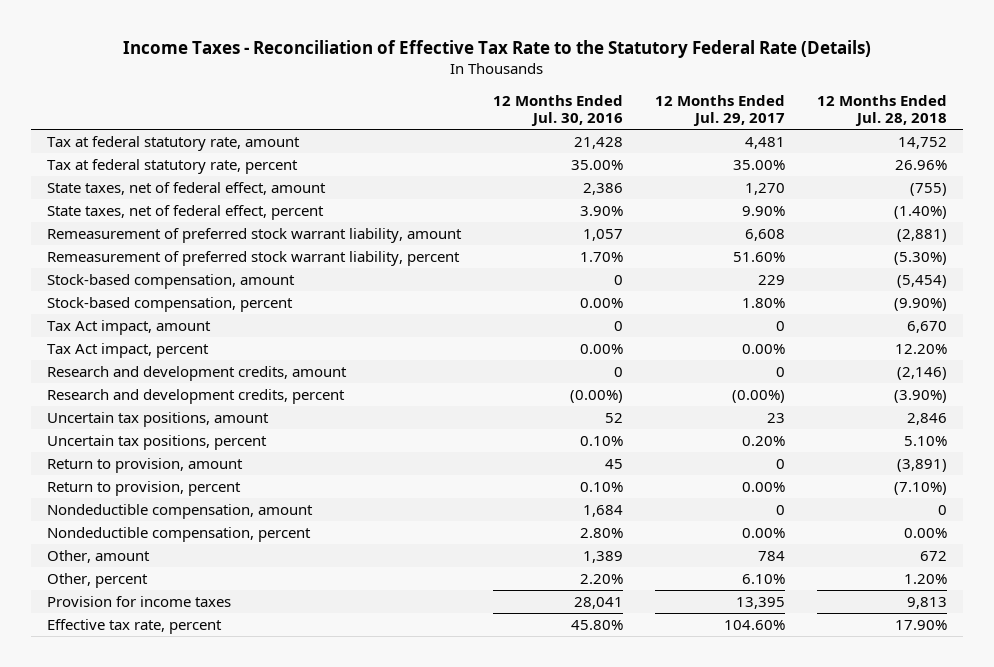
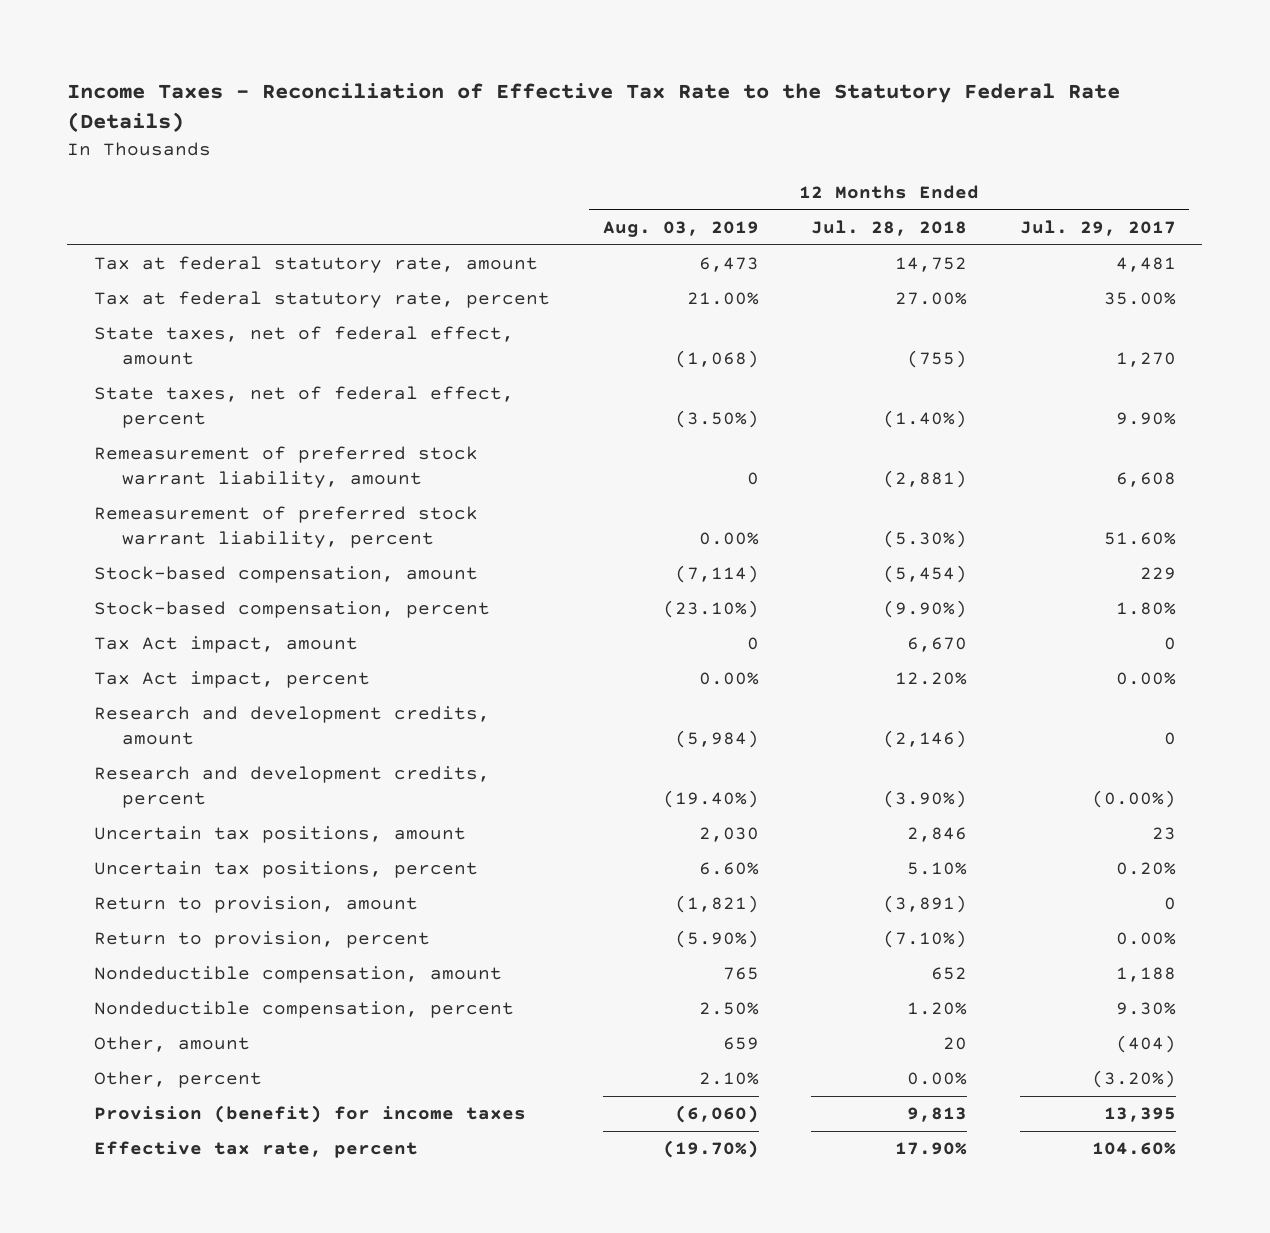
- | 12 Months Ended Jul. 30, 2016 | 12 Months Ended Jul. 29, 2017 | 12 Months Ended Jul. 28, 2018
+ | 12 Months Ended Aug. 03, 2019 | 12 Months Ended Jul. 28, 2018 | 12 Months Ended Jul. 29, 2017
- Tax at federal statutory rate, percent | 35.00% | 35.00% | 26.96%
+ Tax at federal statutory rate, percent | 21.00% | 27.00% | 35.00%
- Nondeductible compensation, amount | 1,684 | 0 | 0
- Nondeductible compensation, percent | 2.80% | 0.00% | 0.00%
- Other, amount | 1,389 | 784 | 672
- Other, percent | 2.20% | 6.10% | 1.20%
- Provision for income taxes | 28,041 | 13,395 | 9,813
+ Nondeductible compensation, amount | 765 | 652 | 1,188
+ Nondeductible compensation, percent | 2.50% | 1.20% | 9.30%
+ Other, amount | 659 | 20 | (404)
+ Other, percent | 2.10% | 0.00% | (3.20%)
+ Provision (benefit) for income taxes | (6,060) | 9,813 | 13,395

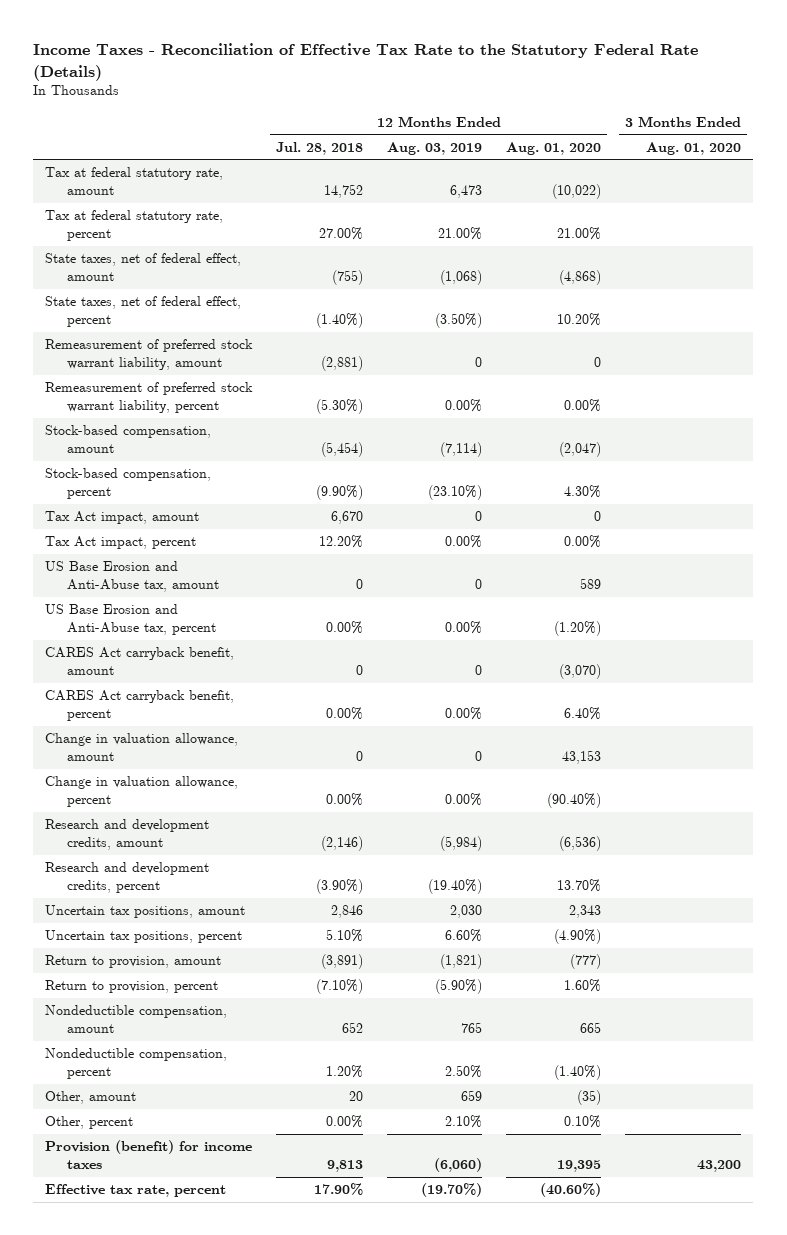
- | 12 Months Ended Aug. 03, 2019 | 12 Months Ended Jul. 28, 2018 | 12 Months Ended Jul. 29, 2017
+ | 12 Months Ended Jul. 28, 2018 | 12 Months Ended Aug. 03, 2019 | 12 Months Ended Aug. 01, 2020 | 3 Months Ended Aug. 01, 2020
+ US Base Erosion and Anti-Abuse tax, amount | 0 | 0 | 589 |
+ US Base Erosion and Anti-Abuse tax, percent | 0.00% | 0.00% | (1.20%) |
+ CARES Act carryback benefit, amount | 0 | 0 | (3,070) |
+ CARES Act carryback benefit, percent | 0.00% | 0.00% | 6.40% |
+ Change in valuation allowance, amount | 0 | 0 | 43,153 |
+ Change in valuation allowance, percent | 0.00% | 0.00% | (90.40%) |

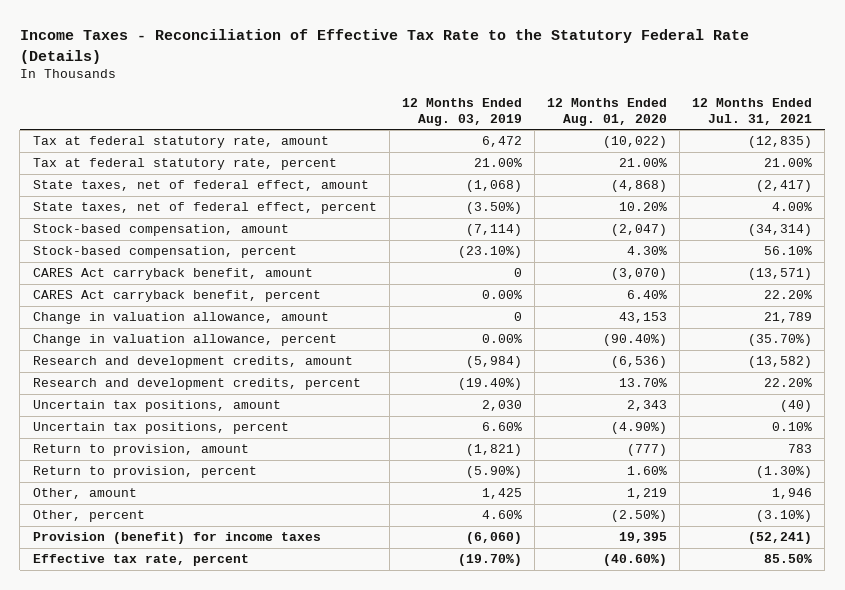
- | 12 Months Ended Jul. 28, 2018 | 12 Months Ended Aug. 03, 2019 | 12 Months Ended Aug. 01, 2020 | 3 Months Ended Aug. 01, 2020
+ | 12 Months Ended Aug. 03, 2019 | 12 Months Ended Aug. 01, 2020 | 12 Months Ended Jul. 31, 2021
- Tax at federal statutory rate, amount | 14,752 | 6,473 | (10,022) |
+ Tax at federal statutory rate, amount | 6,472 | (10,022) | (12,835)
- Remeasurement of preferred stock warrant liability, amount | (2,881) | 0 | 0 |
- Remeasurement of preferred stock warrant liability, percent | (5.30%) | 0.00% | 0.00% |
- Tax Act impact, amount | 6,670 | 0 | 0 |
- Tax Act impact, percent | 12.20% | 0.00% | 0.00% |
- US Base Erosion and Anti-Abuse tax, amount | 0 | 0 | 589 |
- US Base Erosion and Anti-Abuse tax, percent | 0.00% | 0.00% | (1.20%) |
- Nondeductible compensation, amount | 652 | 765 | 665 |
- Nondeductible compensation, percent | 1.20% | 2.50% | (1.40%) |
- Other, amount | 20 | 659 | (35) |
- Other, percent | 0.00% | 2.10% | 0.10% |
+ Other, amount | 1,425 | 1,219 | 1,946
+ Other, percent | 4.60% | (2.50%) | (3.10%)

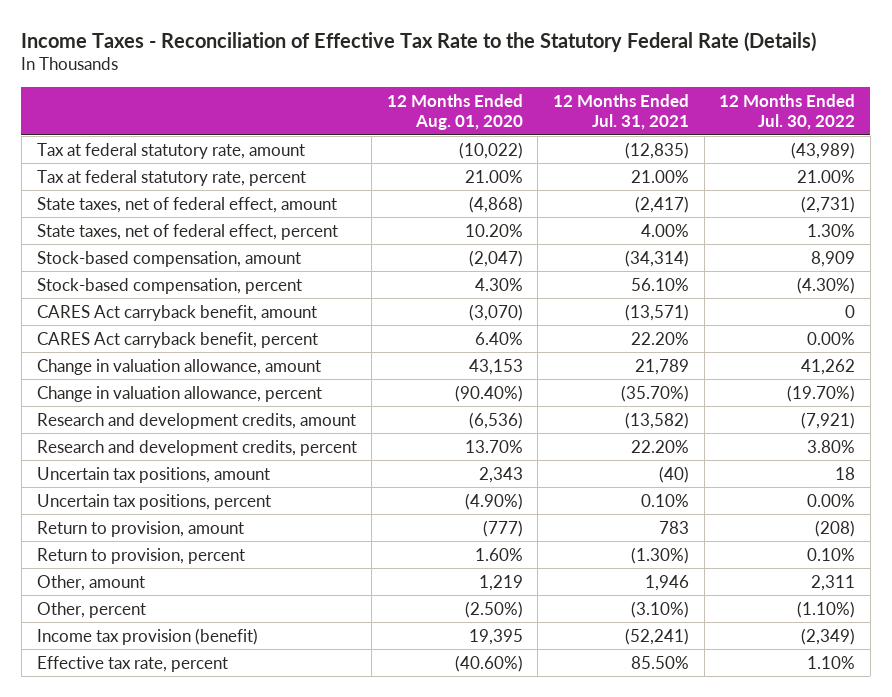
- | 12 Months Ended Aug. 03, 2019 | 12 Months Ended Aug. 01, 2020 | 12 Months Ended Jul. 31, 2021
+ | 12 Months Ended Aug. 01, 2020 | 12 Months Ended Jul. 31, 2021 | 12 Months Ended Jul. 30, 2022
- Provision (benefit) for income taxes | (6,060) | 19,395 | (52,241)
+ Income tax provision (benefit) | 19,395 | (52,241) | (2,349)

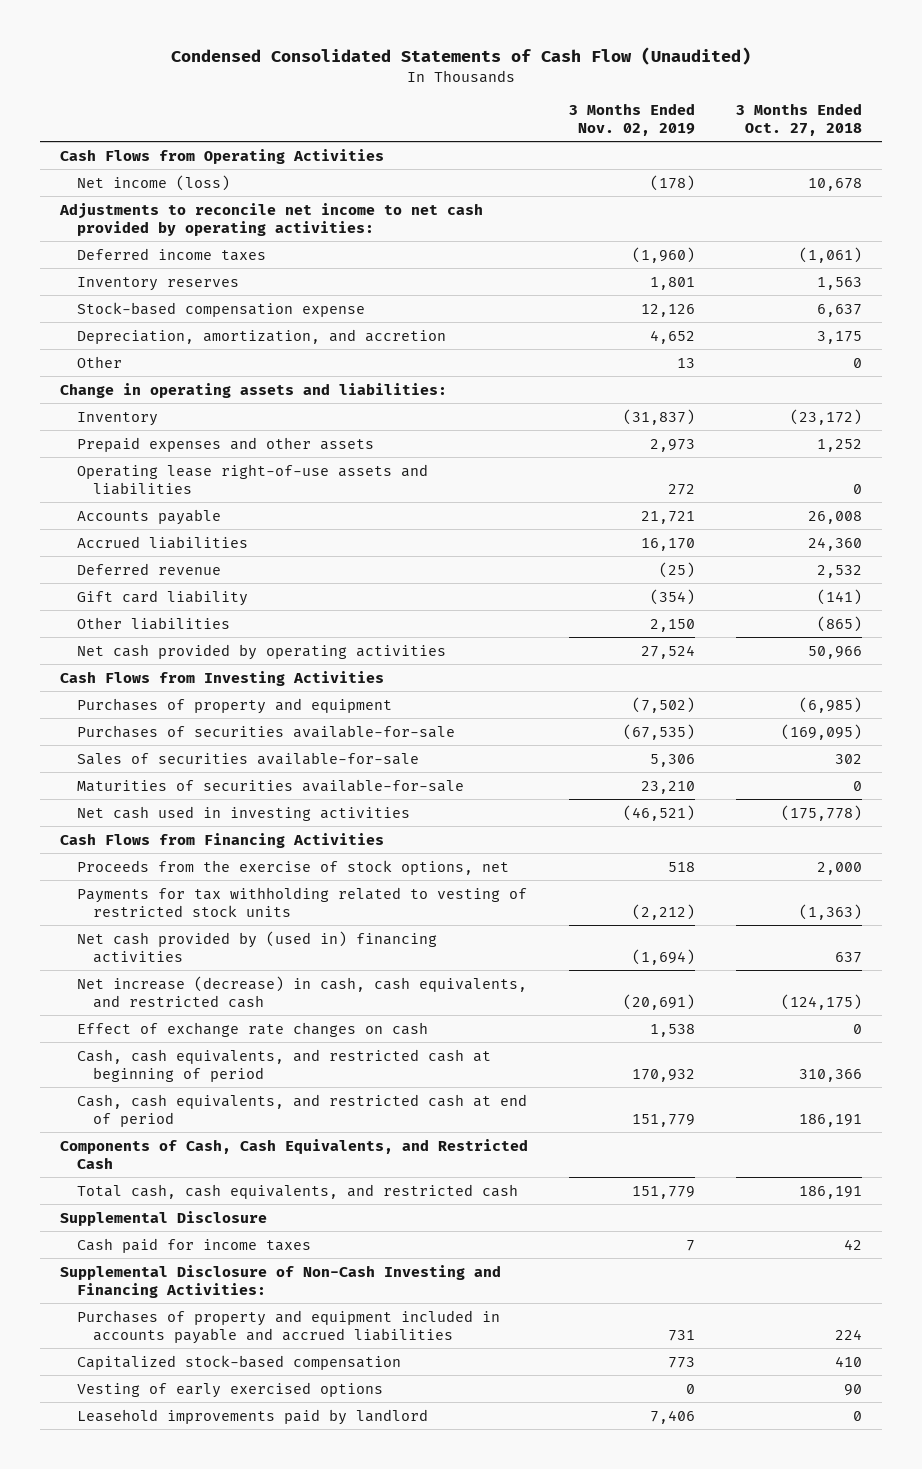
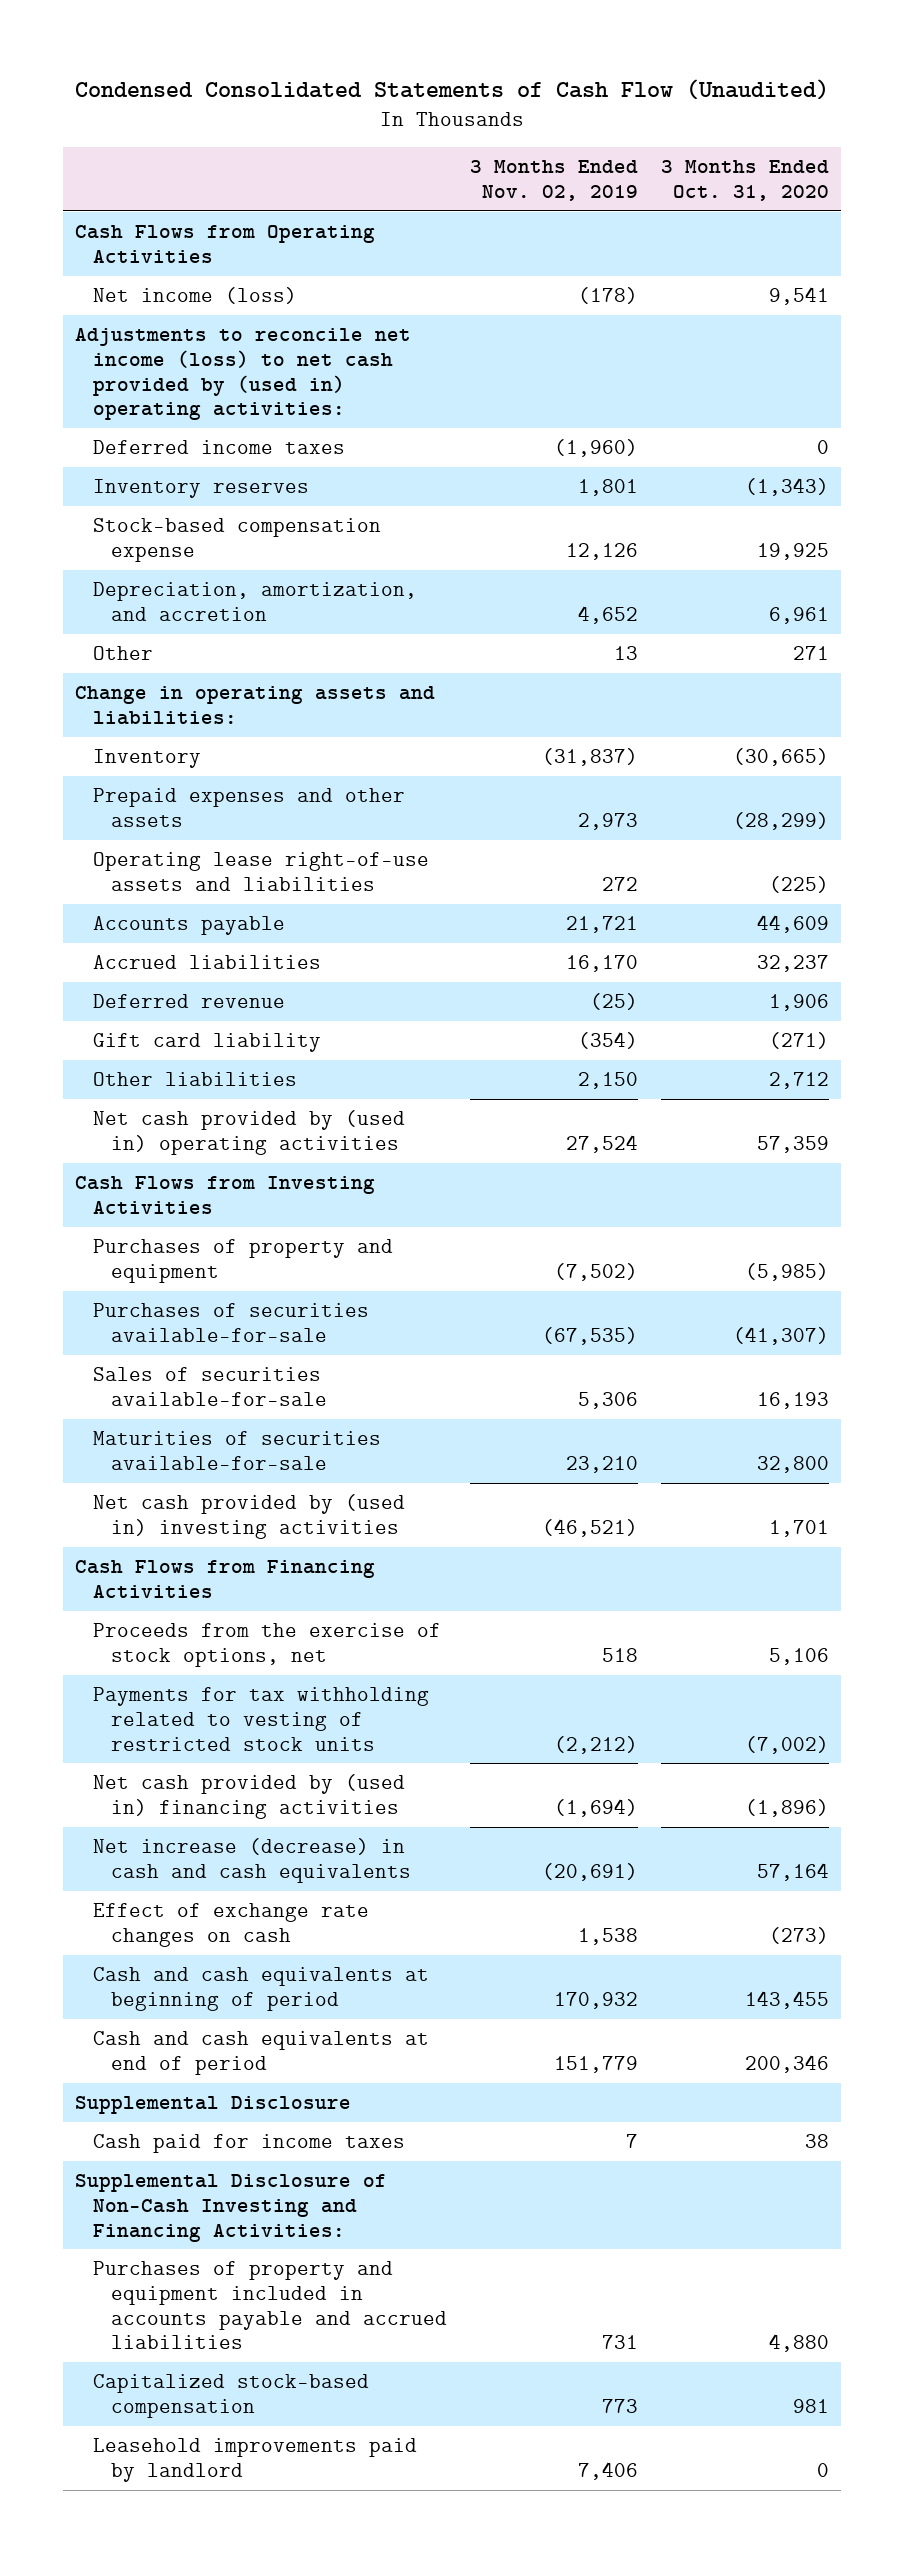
- | 3 Months Ended Nov. 02, 2019 | 3 Months Ended Oct. 27, 2018
+ | 3 Months Ended Nov. 02, 2019 | 3 Months Ended Oct. 31, 2020
- Adjustments to reconcile net income to net cash provided by operating activities:
+ Adjustments to reconcile net income (loss) to net cash provided by (used in) operating activities:
- Net cash provided by operating activities | 27,524 | 50,966
+ Net cash provided by (used in) operating activities | 27,524 | 57,359
- Net cash used in investing activities | (46,521) | (175,778)
+ Net cash provided by (used in) investing activities | (46,521) | 1,701
- Net increase (decrease) in cash, cash equivalents, and restricted cash | (20,691) | (124,175)
+ Net increase (decrease) in cash and cash equivalents | (20,691) | 57,164
- Cash, cash equivalents, and restricted cash at beginning of period | 170,932 | 310,366
- Cash, cash equivalents, and restricted cash at end of period | 151,779 | 186,191
- Components of Cash, Cash Equivalents, and Restricted Cash
- Total cash, cash equivalents, and restricted cash | 151,779 | 186,191
+ Cash and cash equivalents at beginning of period | 170,932 | 143,455
+ Cash and cash equivalents at end of period | 151,779 | 200,346
- Vesting of early exercised options | 0 | 90

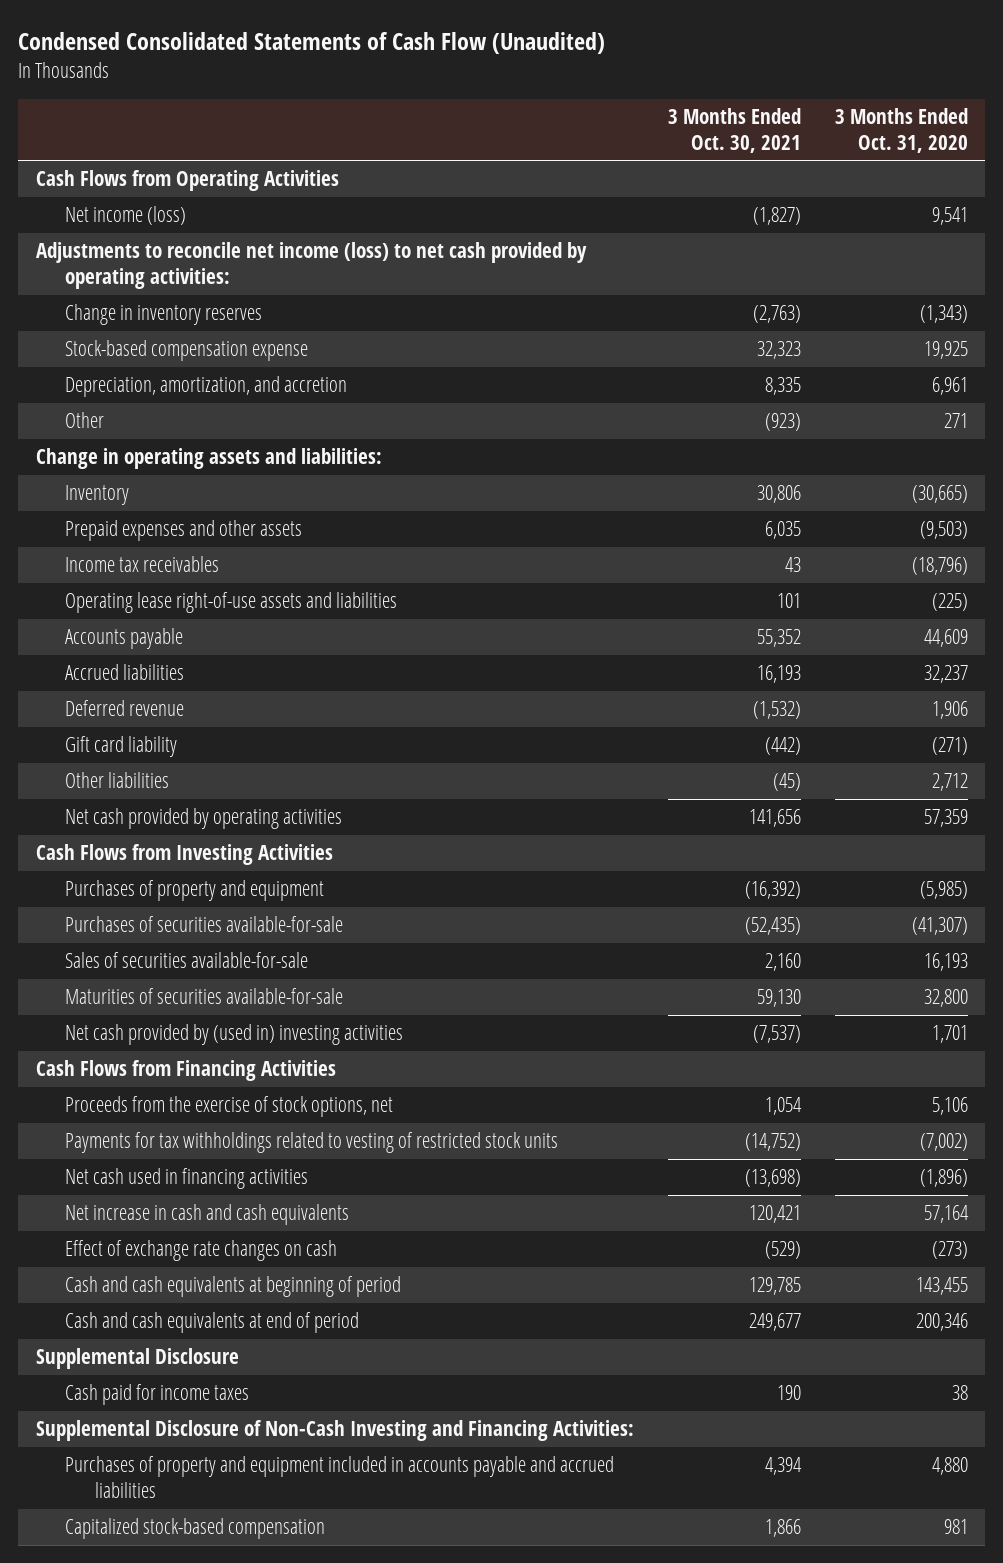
- | 3 Months Ended Nov. 02, 2019 | 3 Months Ended Oct. 31, 2020
+ | 3 Months Ended Oct. 30, 2021 | 3 Months Ended Oct. 31, 2020
- Adjustments to reconcile net income (loss) to net cash provided by (used in) operating activities:
- Deferred income taxes | (1,960) | 0
- Inventory reserves | 1,801 | (1,343)
+ Adjustments to reconcile net income (loss) to net cash provided by operating activities:
+ Change in inventory reserves | (2,763) | (1,343)
- Prepaid expenses and other assets | 2,973 | (28,299)
+ Prepaid expenses and other assets | 6,035 | (9,503)
+ Income tax receivables | 43 | (18,796)
- Net cash provided by (used in) operating activities | 27,524 | 57,359
+ Net cash provided by operating activities | 141,656 | 57,359
- Payments for tax withholding related to vesting of restricted stock units | (2,212) | (7,002)
- Net cash provided by (used in) financing activities | (1,694) | (1,896)
- Net increase (decrease) in cash and cash equivalents | (20,691) | 57,164
+ Payments for tax withholdings related to vesting of restricted stock units | (14,752) | (7,002)
+ Net cash used in financing activities | (13,698) | (1,896)
+ Net increase in cash and cash equivalents | 120,421 | 57,164
- Leasehold improvements paid by landlord | 7,406 | 0

